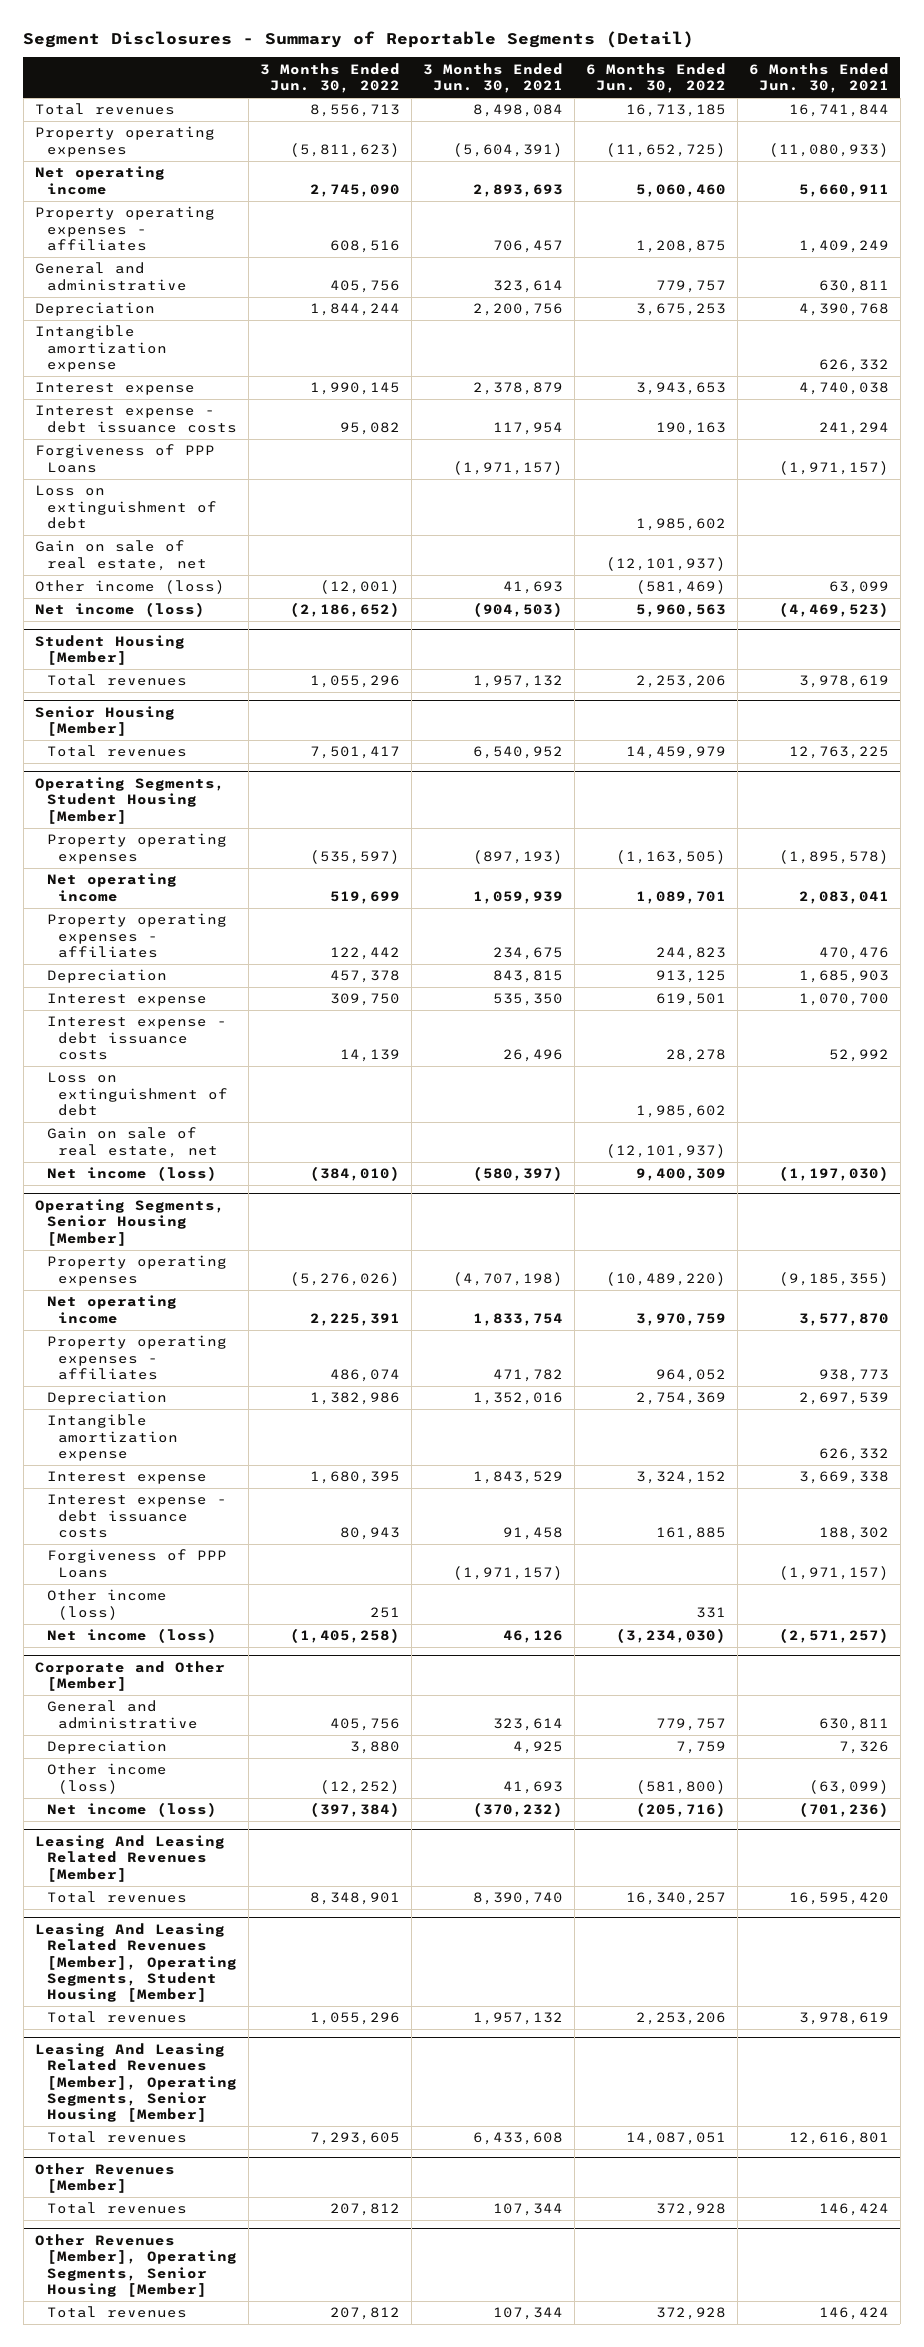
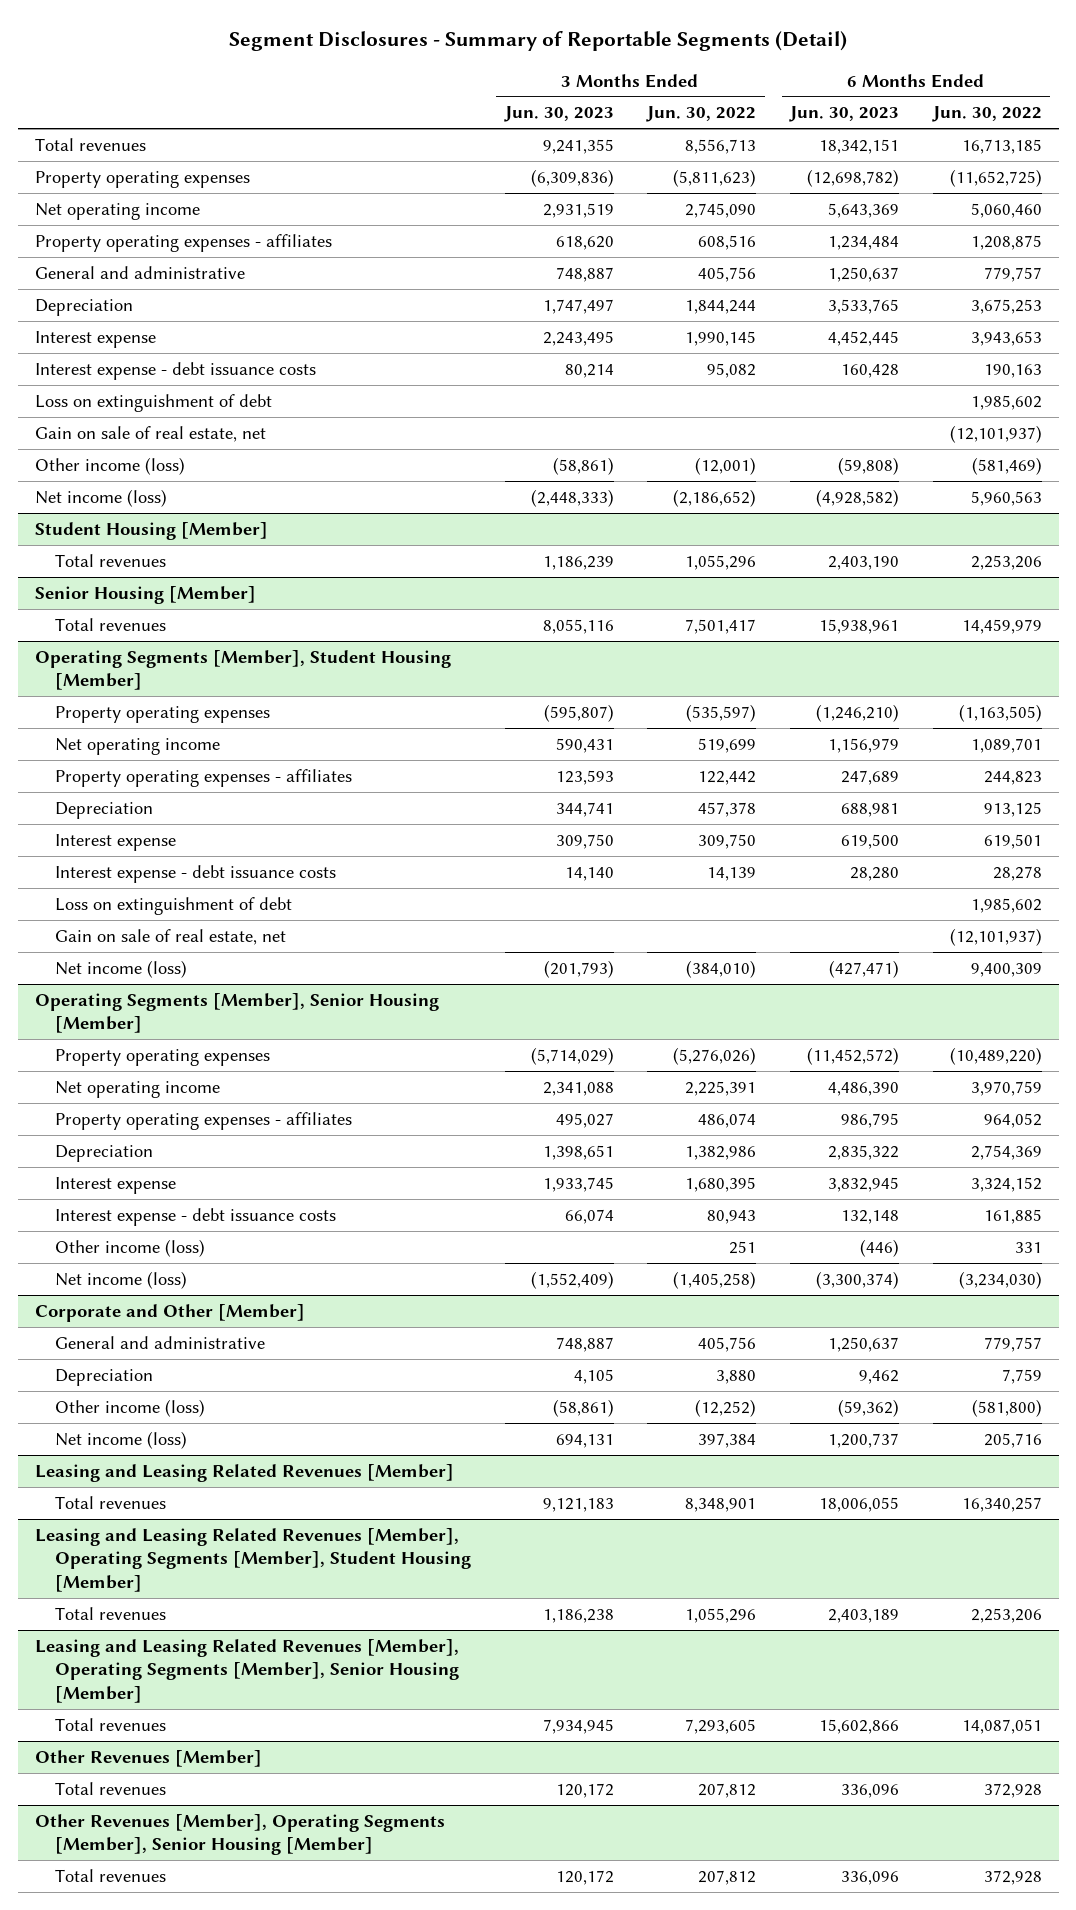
- | 3 Months Ended Jun. 30, 2022 | 3 Months Ended Jun. 30, 2021 | 6 Months Ended Jun. 30, 2022 | 6 Months Ended Jun. 30, 2021
+ | 3 Months Ended Jun. 30, 2023 | 3 Months Ended Jun. 30, 2022 | 6 Months Ended Jun. 30, 2023 | 6 Months Ended Jun. 30, 2022
- Intangible amortization expense | | | | 626,332
- Forgiveness of PPP Loans | | (1,971,157) | | (1,971,157)
- Operating Segments, Student Housing [Member]
+ Operating Segments [Member], Student Housing [Member]
- Operating Segments, Senior Housing [Member]
+ Operating Segments [Member], Senior Housing [Member]
- Intangible amortization expense | | | | 626,332
- Forgiveness of PPP Loans | | (1,971,157) | | (1,971,157)
@ Corporate and Other [Member]
- Net income (loss) | (397,384) | (370,232) | (205,716) | (701,236)
- Leasing And Leasing Related Revenues [Member]
@ Corporate and Other [Member]
+ Net income (loss) | 694,131 | 397,384 | 1,200,737 | 205,716
+ Leasing and Leasing Related Revenues [Member]
- Leasing And Leasing Related Revenues [Member], Operating Segments, Student Housing [Member]
+ Leasing and Leasing Related Revenues [Member], Operating Segments [Member], Student Housing [Member]
- Leasing And Leasing Related Revenues [Member], Operating Segments, Senior Housing [Member]
+ Leasing and Leasing Related Revenues [Member], Operating Segments [Member], Senior Housing [Member]
- Other Revenues [Member], Operating Segments, Senior Housing [Member]
+ Other Revenues [Member], Operating Segments [Member], Senior Housing [Member]

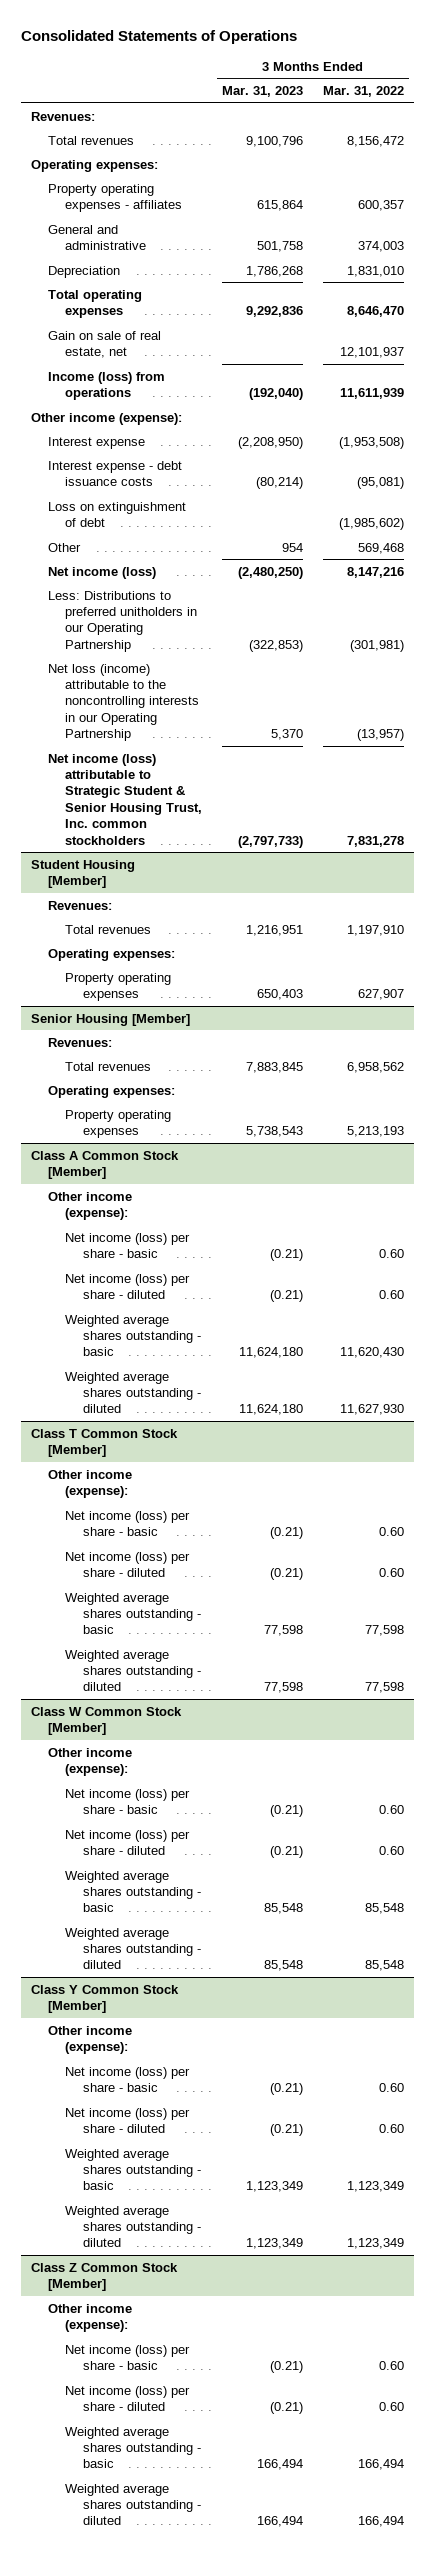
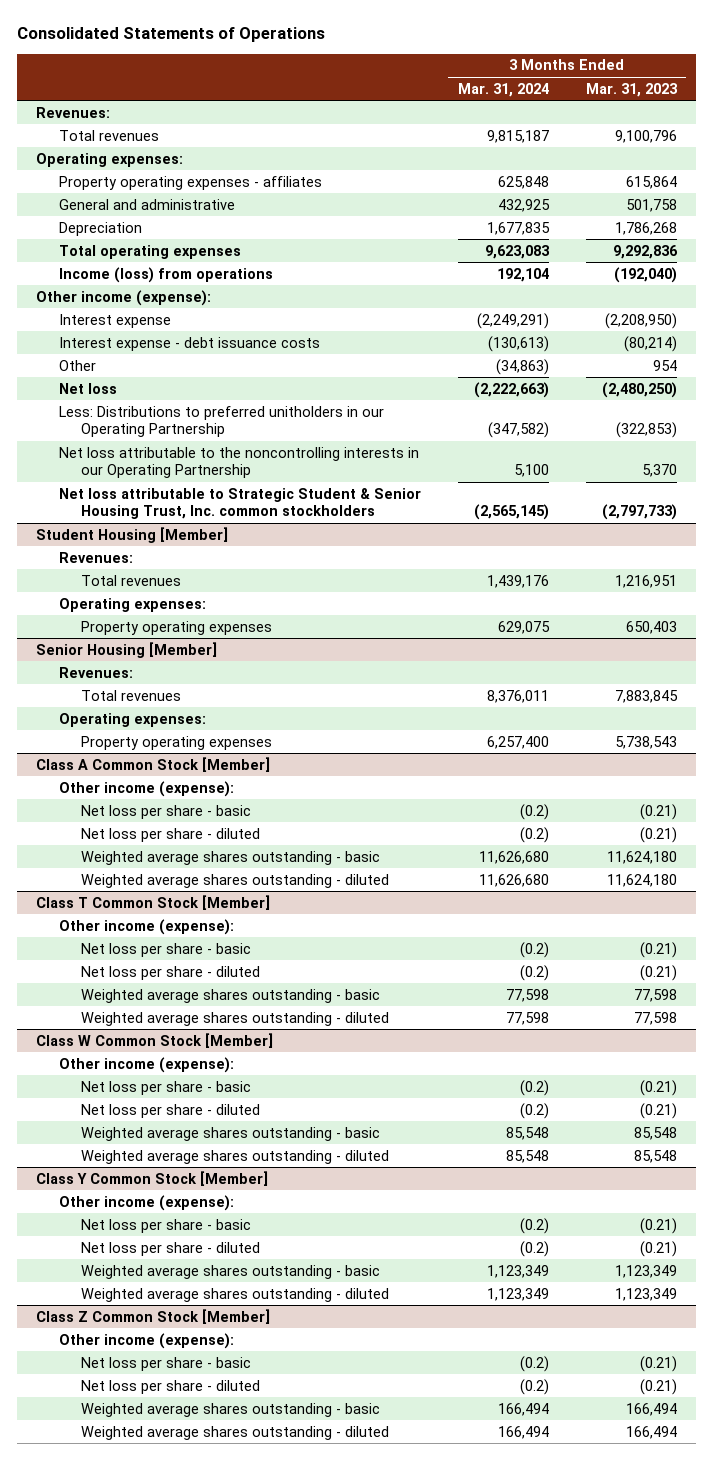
- | 3 Months Ended Mar. 31, 2023 | 3 Months Ended Mar. 31, 2022
+ | 3 Months Ended Mar. 31, 2024 | 3 Months Ended Mar. 31, 2023
- Gain on sale of real estate, net | | 12,101,937
- Loss on extinguishment of debt | | (1,985,602)
- Net income (loss) | (2,480,250) | 8,147,216
+ Net loss | (2,222,663) | (2,480,250)
- Net loss (income) attributable to the noncontrolling interests in our Operating Partnership | 5,370 | (13,957)
- Net income (loss) attributable to Strategic Student & Senior Housing Trust, Inc. common stockholders | (2,797,733) | 7,831,278
+ Net loss attributable to the noncontrolling interests in our Operating Partnership | 5,100 | 5,370
+ Net loss attributable to Strategic Student & Senior Housing Trust, Inc. common stockholders | (2,565,145) | (2,797,733)
@ Class A Common Stock [Member]
- Net income (loss) per share - basic | (0.21) | 0.60
- Net income (loss) per share - diluted | (0.21) | 0.60
+ Net loss per share - basic | (0.2) | (0.21)
+ Net loss per share - diluted | (0.2) | (0.21)
@ Class T Common Stock [Member]
- Net income (loss) per share - basic | (0.21) | 0.60
- Net income (loss) per share - diluted | (0.21) | 0.60
+ Net loss per share - basic | (0.2) | (0.21)
+ Net loss per share - diluted | (0.2) | (0.21)
@ Class W Common Stock [Member]
- Net income (loss) per share - basic | (0.21) | 0.60
- Net income (loss) per share - diluted | (0.21) | 0.60
+ Net loss per share - basic | (0.2) | (0.21)
+ Net loss per share - diluted | (0.2) | (0.21)
@ Class Y Common Stock [Member]
- Net income (loss) per share - basic | (0.21) | 0.60
- Net income (loss) per share - diluted | (0.21) | 0.60
+ Net loss per share - basic | (0.2) | (0.21)
+ Net loss per share - diluted | (0.2) | (0.21)
@ Class Z Common Stock [Member]
- Net income (loss) per share - basic | (0.21) | 0.60
- Net income (loss) per share - diluted | (0.21) | 0.60
+ Net loss per share - basic | (0.2) | (0.21)
+ Net loss per share - diluted | (0.2) | (0.21)

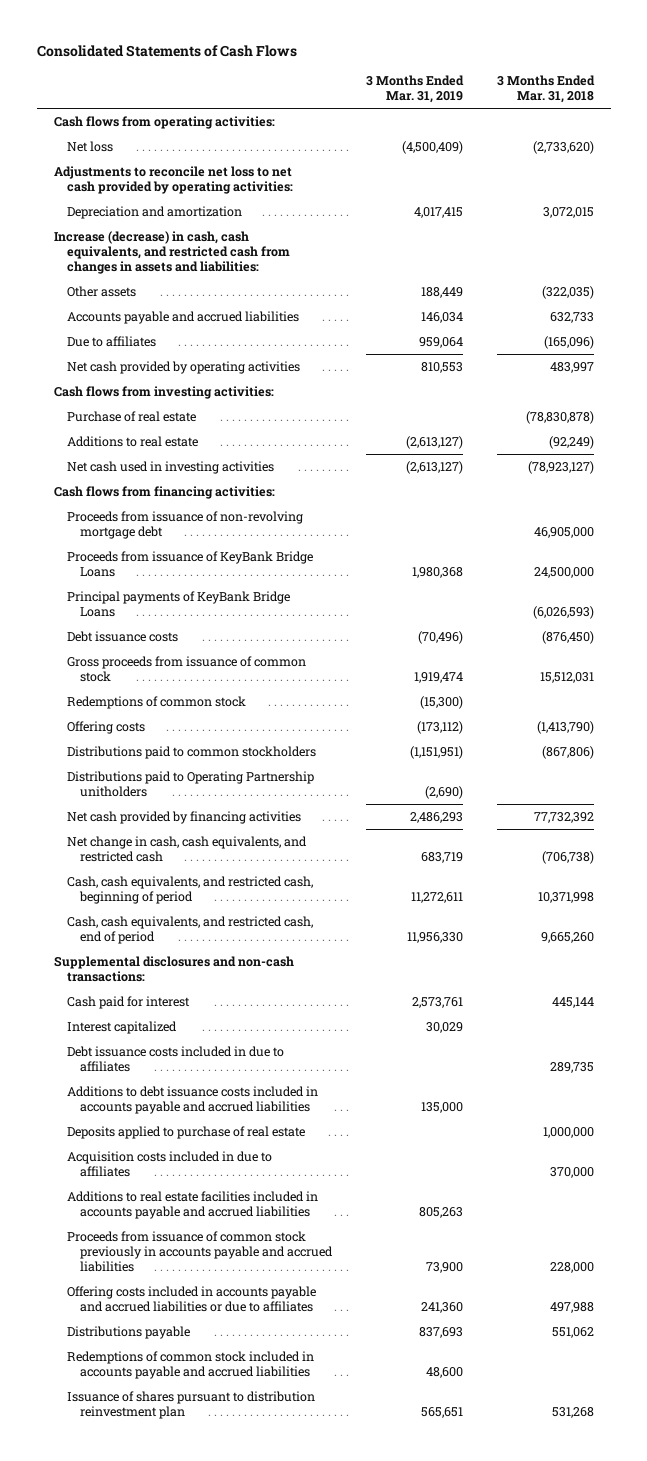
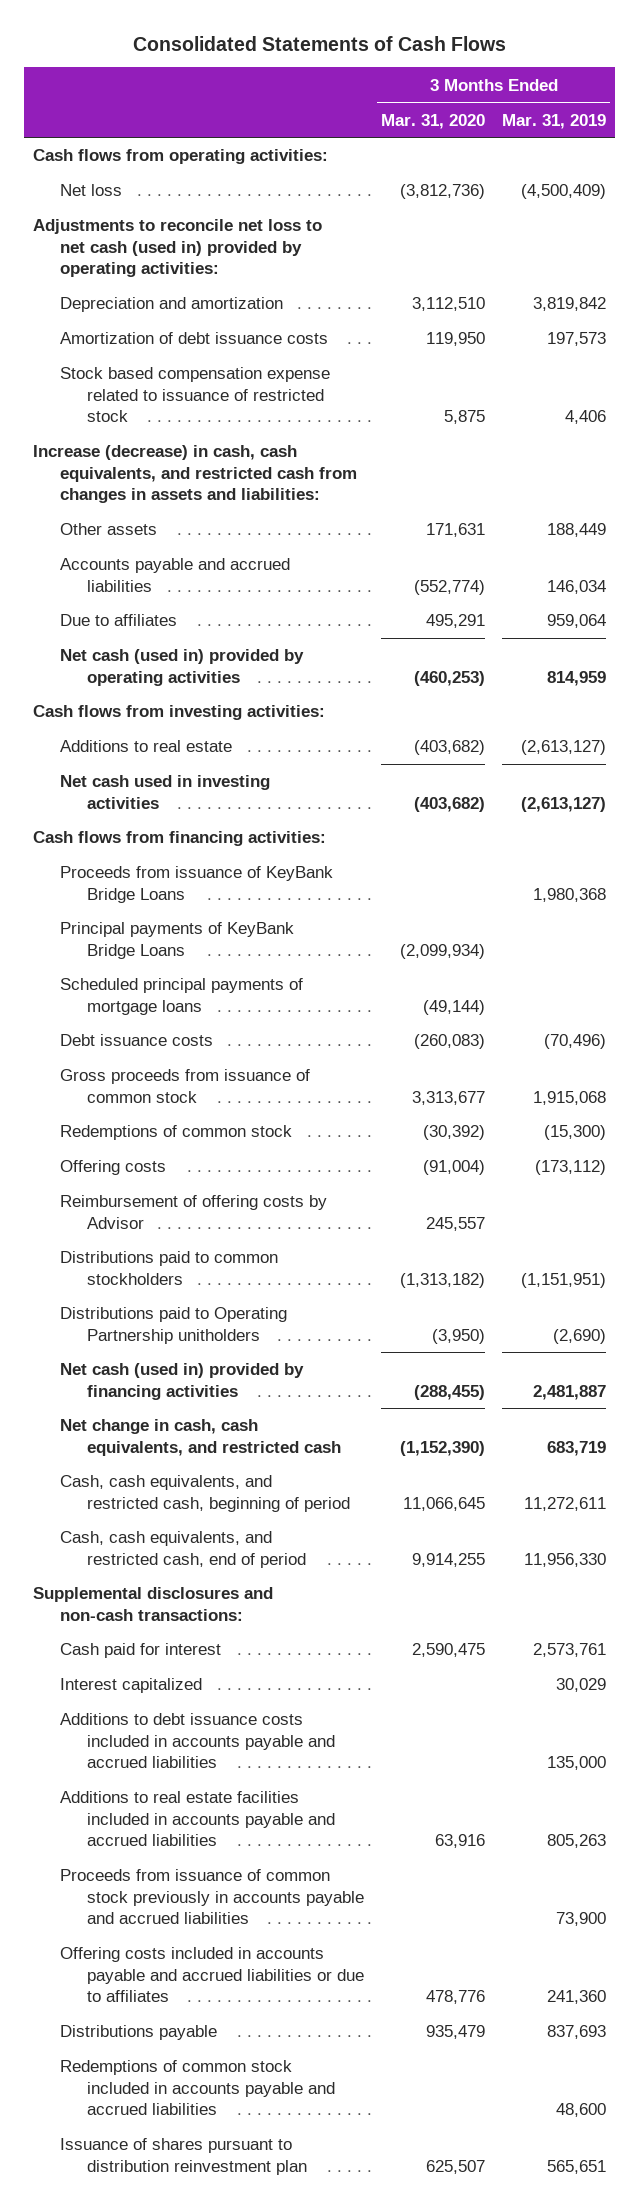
- | 3 Months Ended Mar. 31, 2019 | 3 Months Ended Mar. 31, 2018
+ | 3 Months Ended Mar. 31, 2020 | 3 Months Ended Mar. 31, 2019
- Adjustments to reconcile net loss to net cash provided by operating activities:
- Depreciation and amortization | 4,017,415 | 3,072,015
+ Adjustments to reconcile net loss to net cash (used in) provided by operating activities:
+ Depreciation and amortization | 3,112,510 | 3,819,842
+ Amortization of debt issuance costs | 119,950 | 197,573
+ Stock based compensation expense related to issuance of restricted stock | 5,875 | 4,406
- Net cash provided by operating activities | 810,553 | 483,997
+ Net cash (used in) provided by operating activities | (460,253) | 814,959
- Purchase of real estate | | (78,830,878)
- Proceeds from issuance of non-revolving mortgage debt | | 46,905,000
+ Scheduled principal payments of mortgage loans | (49,144) |
- Gross proceeds from issuance of common stock | 1,919,474 | 15,512,031
+ Gross proceeds from issuance of common stock | 3,313,677 | 1,915,068
+ Reimbursement of offering costs by Advisor | 245,557 |
- Net cash provided by financing activities | 2,486,293 | 77,732,392
+ Net cash (used in) provided by financing activities | (288,455) | 2,481,887
- Debt issuance costs included in due to affiliates | | 289,735
- Deposits applied to purchase of real estate | | 1,000,000
- Acquisition costs included in due to affiliates | | 370,000

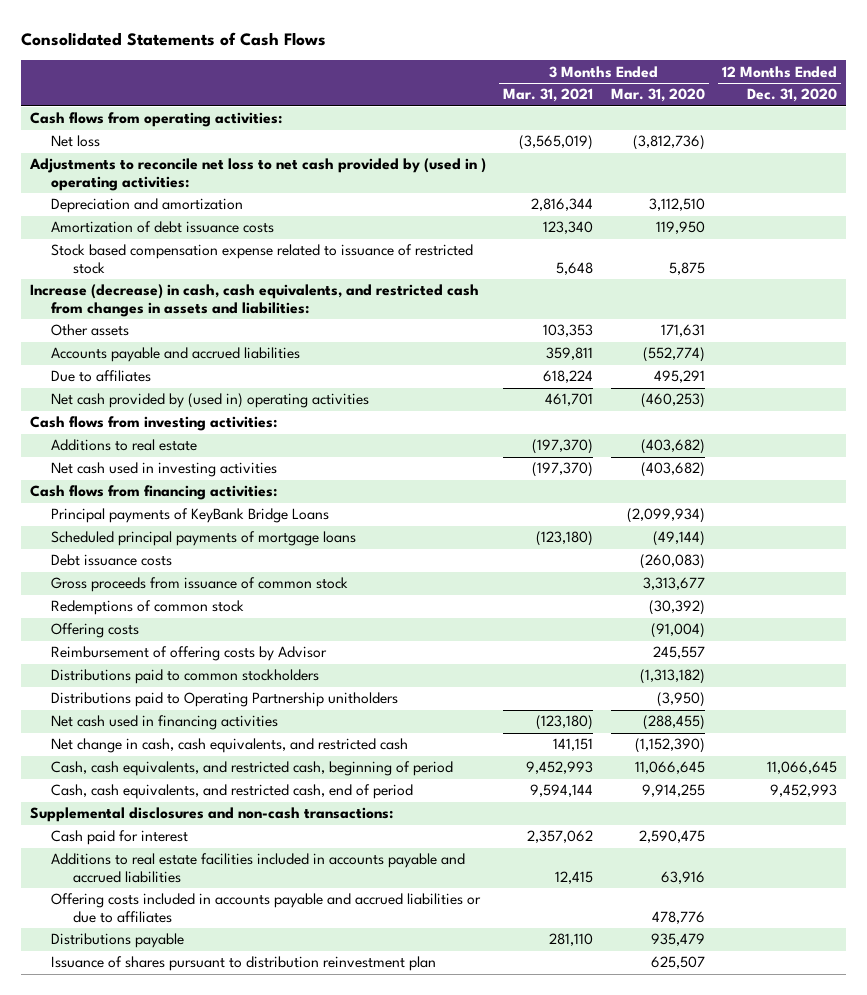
- | 3 Months Ended Mar. 31, 2020 | 3 Months Ended Mar. 31, 2019
+ | 3 Months Ended Mar. 31, 2021 | 3 Months Ended Mar. 31, 2020 | 12 Months Ended Dec. 31, 2020
- Adjustments to reconcile net loss to net cash (used in) provided by operating activities:
+ Adjustments to reconcile net loss to net cash provided by (used in ) operating activities:
- Net cash (used in) provided by operating activities | (460,253) | 814,959
+ Net cash provided by (used in) operating activities | 461,701 | (460,253) |
- Proceeds from issuance of KeyBank Bridge Loans | | 1,980,368
- Net cash (used in) provided by financing activities | (288,455) | 2,481,887
+ Net cash used in financing activities | (123,180) | (288,455) |
- Interest capitalized | | 30,029
- Additions to debt issuance costs included in accounts payable and accrued liabilities | | 135,000
- Proceeds from issuance of common stock previously in accounts payable and accrued liabilities | | 73,900
- Redemptions of common stock included in accounts payable and accrued liabilities | | 48,600

